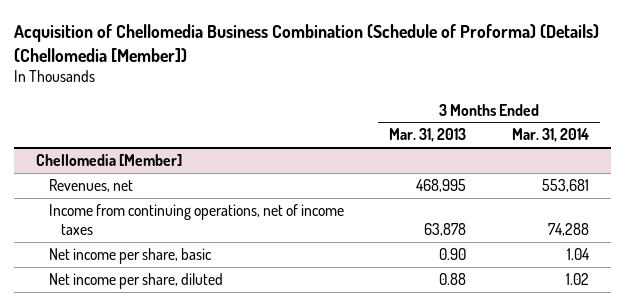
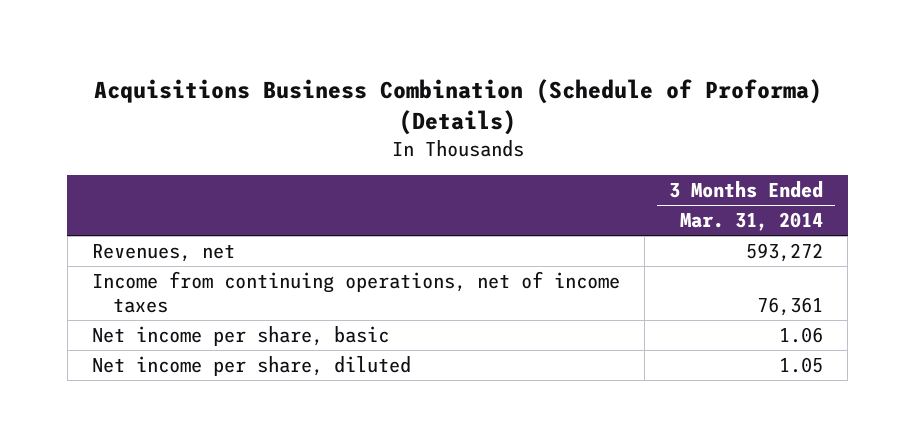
- Acquisition of Chellomedia Business Combination (Schedule of Proforma) (Details) (Chellomedia [Member])
+ Acquisitions Business Combination (Schedule of Proforma) (Details)
- | 3 Months Ended Mar. 31, 2013 | 3 Months Ended Mar. 31, 2014
+ | 3 Months Ended Mar. 31, 2014
- Chellomedia [Member]
- Revenues, net | 468,995 | 553,681
- Income from continuing operations, net of income taxes | 63,878 | 74,288
- Net income per share, basic | 0.90 | 1.04
- Net income per share, diluted | 0.88 | 1.02
+ Revenues, net | 593,272
+ Income from continuing operations, net of income taxes | 76,361
+ Net income per share, basic | 1.06
+ Net income per share, diluted | 1.05

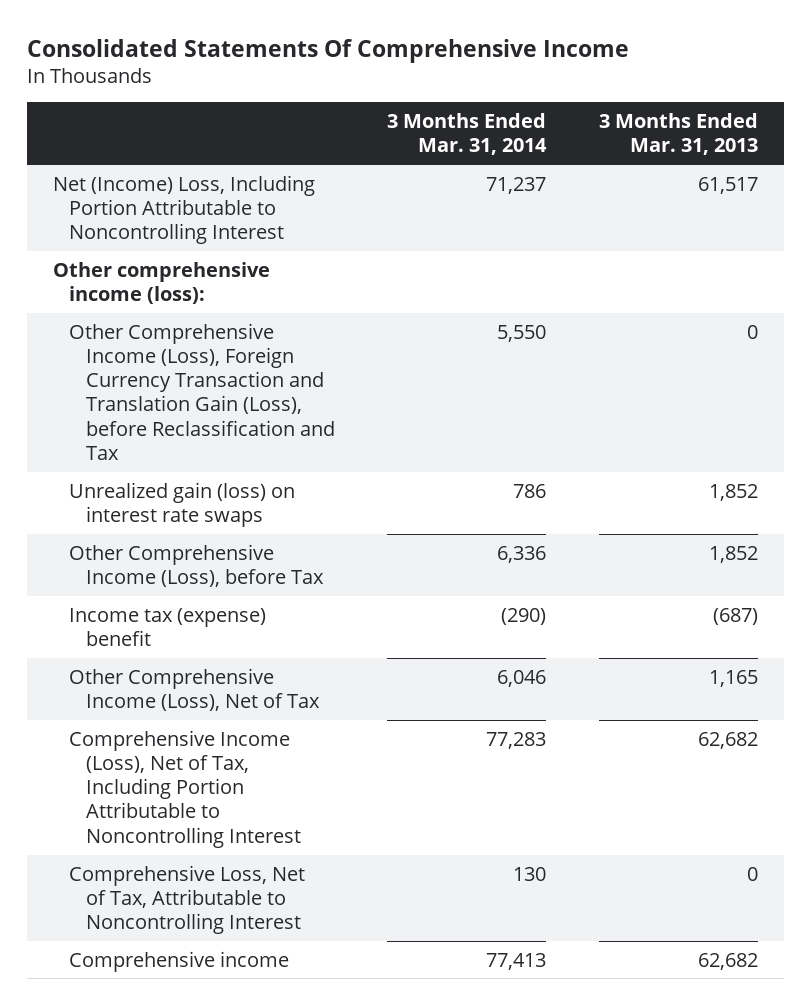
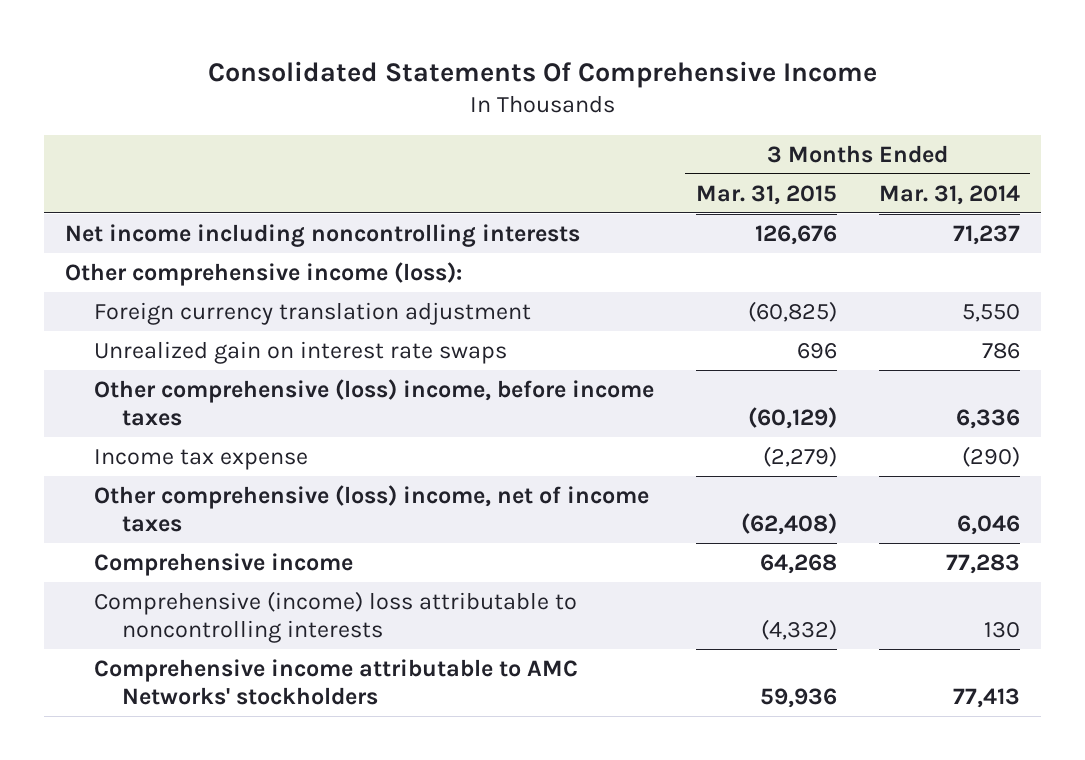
- | 3 Months Ended Mar. 31, 2014 | 3 Months Ended Mar. 31, 2013
+ | 3 Months Ended Mar. 31, 2015 | 3 Months Ended Mar. 31, 2014
- Net (Income) Loss, Including Portion Attributable to Noncontrolling Interest | 71,237 | 61,517
+ Net income including noncontrolling interests | 126,676 | 71,237
- Other Comprehensive Income (Loss), Foreign Currency Transaction and Translation Gain (Loss), before Reclassification and Tax | 5,550 | 0
- Unrealized gain (loss) on interest rate swaps | 786 | 1,852
- Other Comprehensive Income (Loss), before Tax | 6,336 | 1,852
- Income tax (expense) benefit | (290) | (687)
- Other Comprehensive Income (Loss), Net of Tax | 6,046 | 1,165
- Comprehensive Income (Loss), Net of Tax, Including Portion Attributable to Noncontrolling Interest | 77,283 | 62,682
- Comprehensive Loss, Net of Tax, Attributable to Noncontrolling Interest | 130 | 0
- Comprehensive income | 77,413 | 62,682
+ Foreign currency translation adjustment | (60,825) | 5,550
+ Unrealized gain on interest rate swaps | 696 | 786
+ Other comprehensive (loss) income, before income taxes | (60,129) | 6,336
+ Income tax expense | (2,279) | (290)
+ Other comprehensive (loss) income, net of income taxes | (62,408) | 6,046
+ Comprehensive income | 64,268 | 77,283
+ Comprehensive (income) loss attributable to noncontrolling interests | (4,332) | 130
+ Comprehensive income attributable to AMC Networks' stockholders | 59,936 | 77,413

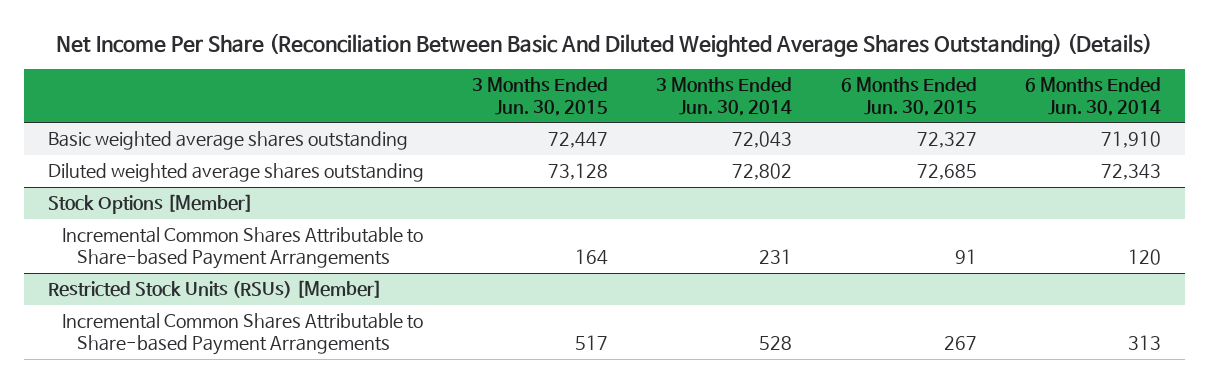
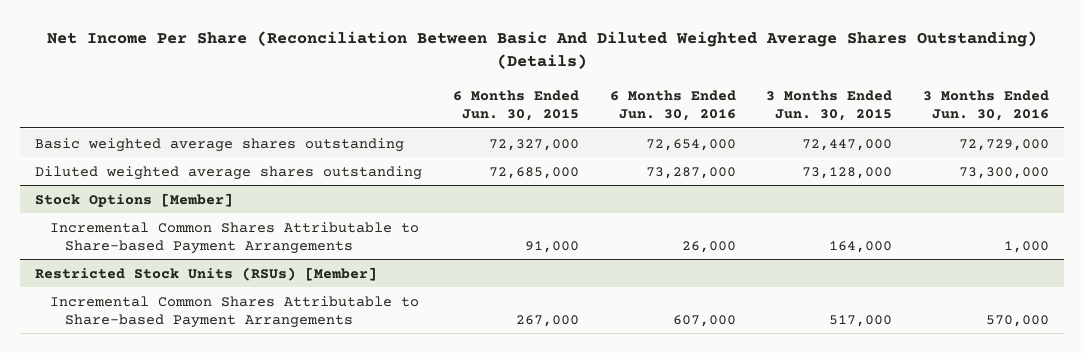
- | 3 Months Ended Jun. 30, 2015 | 3 Months Ended Jun. 30, 2014 | 6 Months Ended Jun. 30, 2015 | 6 Months Ended Jun. 30, 2014
+ | 6 Months Ended Jun. 30, 2015 | 6 Months Ended Jun. 30, 2016 | 3 Months Ended Jun. 30, 2015 | 3 Months Ended Jun. 30, 2016
- Basic weighted average shares outstanding | 72,447 | 72,043 | 72,327 | 71,910
- Diluted weighted average shares outstanding | 73,128 | 72,802 | 72,685 | 72,343
+ Basic weighted average shares outstanding | 72,327,000 | 72,654,000 | 72,447,000 | 72,729,000
+ Diluted weighted average shares outstanding | 72,685,000 | 73,287,000 | 73,128,000 | 73,300,000
@ Stock Options [Member]
- Incremental Common Shares Attributable to Share-based Payment Arrangements | 164 | 231 | 91 | 120
+ Incremental Common Shares Attributable to Share-based Payment Arrangements | 91,000 | 26,000 | 164,000 | 1,000
@ Restricted Stock Units (RSUs) [Member]
- Incremental Common Shares Attributable to Share-based Payment Arrangements | 517 | 528 | 267 | 313
+ Incremental Common Shares Attributable to Share-based Payment Arrangements | 267,000 | 607,000 | 517,000 | 570,000

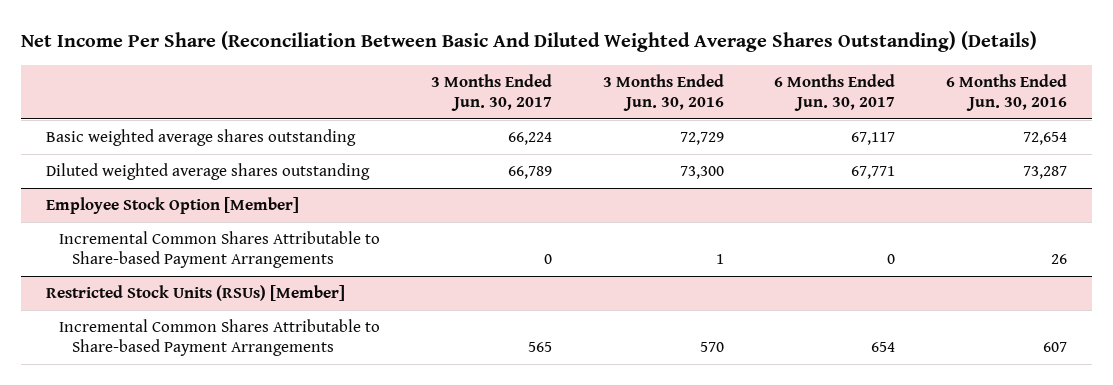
- | 6 Months Ended Jun. 30, 2015 | 6 Months Ended Jun. 30, 2016 | 3 Months Ended Jun. 30, 2015 | 3 Months Ended Jun. 30, 2016
+ | 3 Months Ended Jun. 30, 2017 | 3 Months Ended Jun. 30, 2016 | 6 Months Ended Jun. 30, 2017 | 6 Months Ended Jun. 30, 2016
- Basic weighted average shares outstanding | 72,327,000 | 72,654,000 | 72,447,000 | 72,729,000
- Diluted weighted average shares outstanding | 72,685,000 | 73,287,000 | 73,128,000 | 73,300,000
- Stock Options [Member]
- Incremental Common Shares Attributable to Share-based Payment Arrangements | 91,000 | 26,000 | 164,000 | 1,000
+ Basic weighted average shares outstanding | 66,224 | 72,729 | 67,117 | 72,654
+ Diluted weighted average shares outstanding | 66,789 | 73,300 | 67,771 | 73,287
+ Employee Stock Option [Member]
+ Incremental Common Shares Attributable to Share-based Payment Arrangements | 0 | 1 | 0 | 26
@ Restricted Stock Units (RSUs) [Member]
- Incremental Common Shares Attributable to Share-based Payment Arrangements | 267,000 | 607,000 | 517,000 | 570,000
+ Incremental Common Shares Attributable to Share-based Payment Arrangements | 565 | 570 | 654 | 607

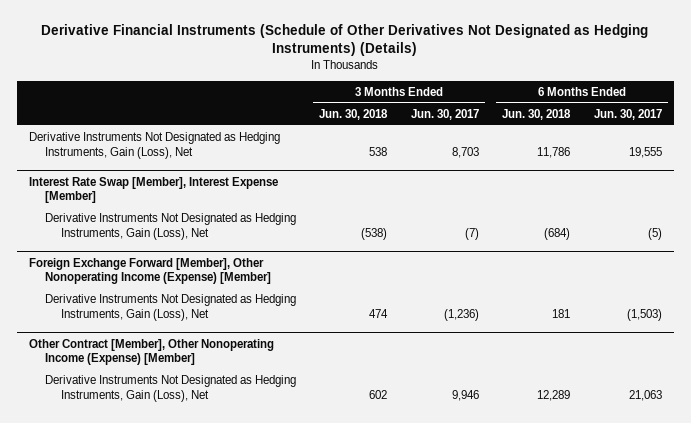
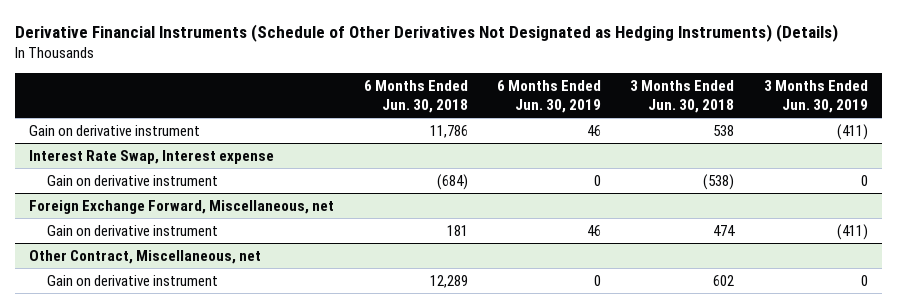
- | 3 Months Ended Jun. 30, 2018 | 3 Months Ended Jun. 30, 2017 | 6 Months Ended Jun. 30, 2018 | 6 Months Ended Jun. 30, 2017
+ | 6 Months Ended Jun. 30, 2018 | 6 Months Ended Jun. 30, 2019 | 3 Months Ended Jun. 30, 2018 | 3 Months Ended Jun. 30, 2019
- Derivative Instruments Not Designated as Hedging Instruments, Gain (Loss), Net | 538 | 8,703 | 11,786 | 19,555
- Interest Rate Swap [Member], Interest Expense [Member]
- Derivative Instruments Not Designated as Hedging Instruments, Gain (Loss), Net | (538) | (7) | (684) | (5)
- Foreign Exchange Forward [Member], Other Nonoperating Income (Expense) [Member]
- Derivative Instruments Not Designated as Hedging Instruments, Gain (Loss), Net | 474 | (1,236) | 181 | (1,503)
- Other Contract [Member], Other Nonoperating Income (Expense) [Member]
- Derivative Instruments Not Designated as Hedging Instruments, Gain (Loss), Net | 602 | 9,946 | 12,289 | 21,063
+ Gain on derivative instrument | 11,786 | 46 | 538 | (411)
+ Interest Rate Swap, Interest expense
+ Gain on derivative instrument | (684) | 0 | (538) | 0
+ Foreign Exchange Forward, Miscellaneous, net
+ Gain on derivative instrument | 181 | 46 | 474 | (411)
+ Other Contract, Miscellaneous, net
+ Gain on derivative instrument | 12,289 | 0 | 602 | 0

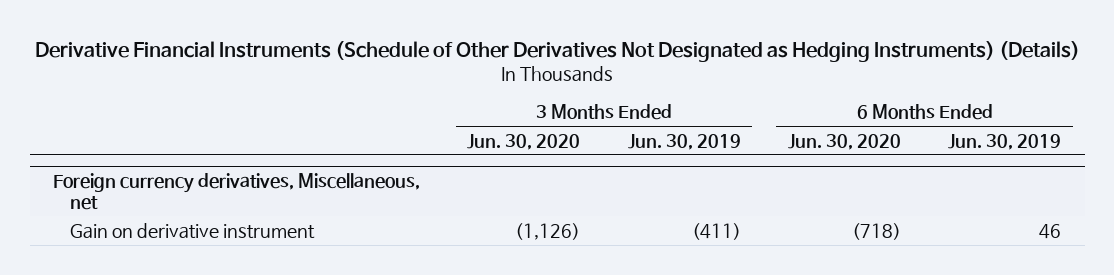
- | 6 Months Ended Jun. 30, 2018 | 6 Months Ended Jun. 30, 2019 | 3 Months Ended Jun. 30, 2018 | 3 Months Ended Jun. 30, 2019
+ | 3 Months Ended Jun. 30, 2020 | 3 Months Ended Jun. 30, 2019 | 6 Months Ended Jun. 30, 2020 | 6 Months Ended Jun. 30, 2019
- Gain on derivative instrument | 11,786 | 46 | 538 | (411)
- Interest Rate Swap, Interest expense
- Gain on derivative instrument | (684) | 0 | (538) | 0
- Foreign Exchange Forward, Miscellaneous, net
+ Foreign currency derivatives, Miscellaneous, net
- Other Contract, Miscellaneous, net
- Gain on derivative instrument | 12,289 | 0 | 602 | 0

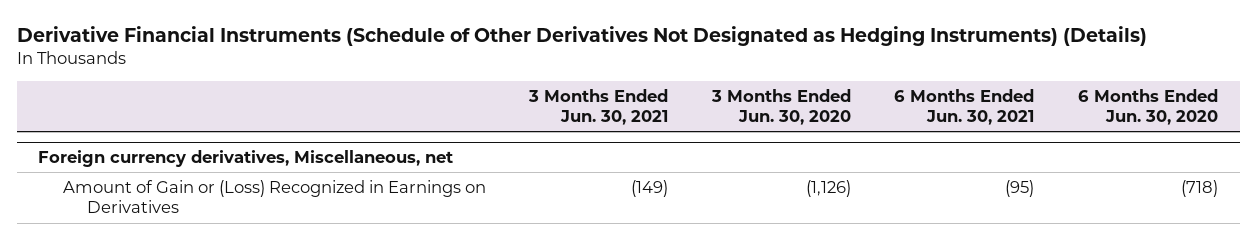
- | 3 Months Ended Jun. 30, 2020 | 3 Months Ended Jun. 30, 2019 | 6 Months Ended Jun. 30, 2020 | 6 Months Ended Jun. 30, 2019
+ | 3 Months Ended Jun. 30, 2021 | 3 Months Ended Jun. 30, 2020 | 6 Months Ended Jun. 30, 2021 | 6 Months Ended Jun. 30, 2020
@ Foreign currency derivatives, Miscellaneous, net
- Gain on derivative instrument | (1,126) | (411) | (718) | 46
+ Amount of Gain or (Loss) Recognized in Earnings on Derivatives | (149) | (1,126) | (95) | (718)

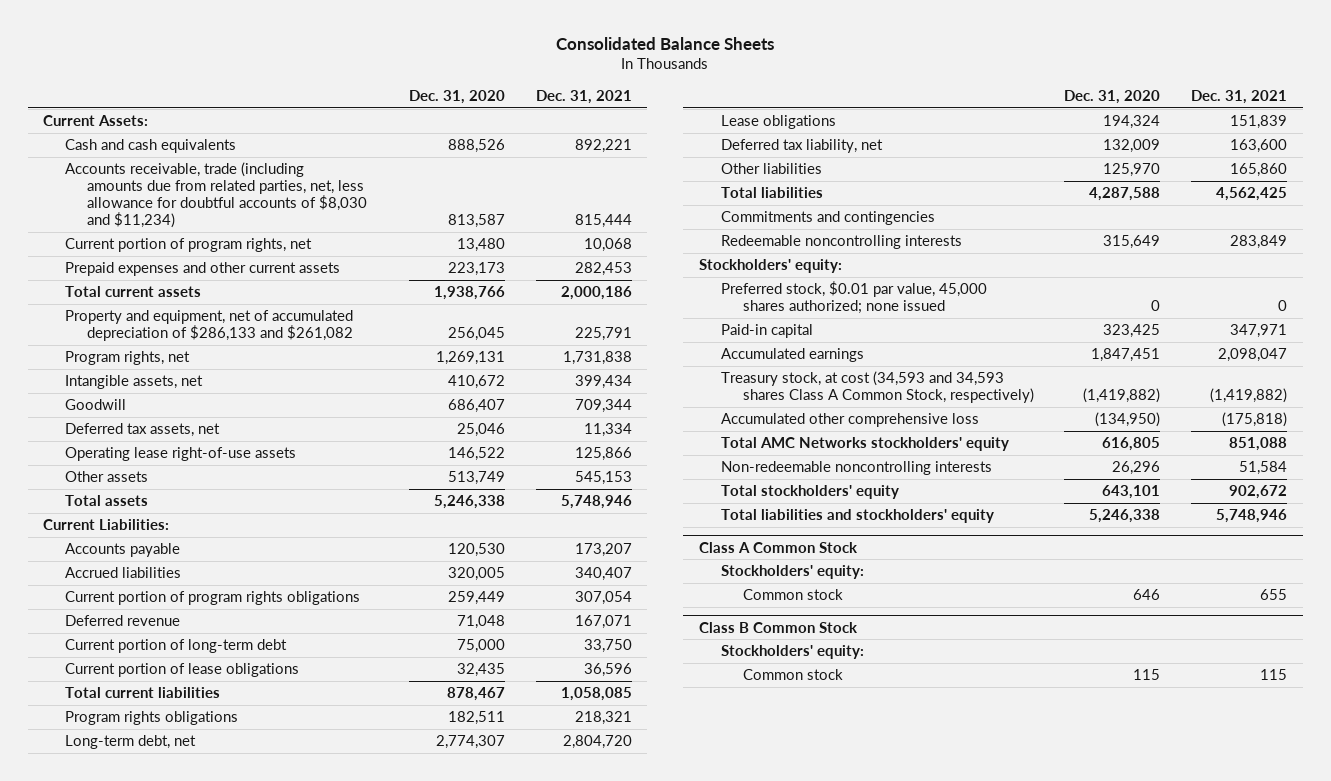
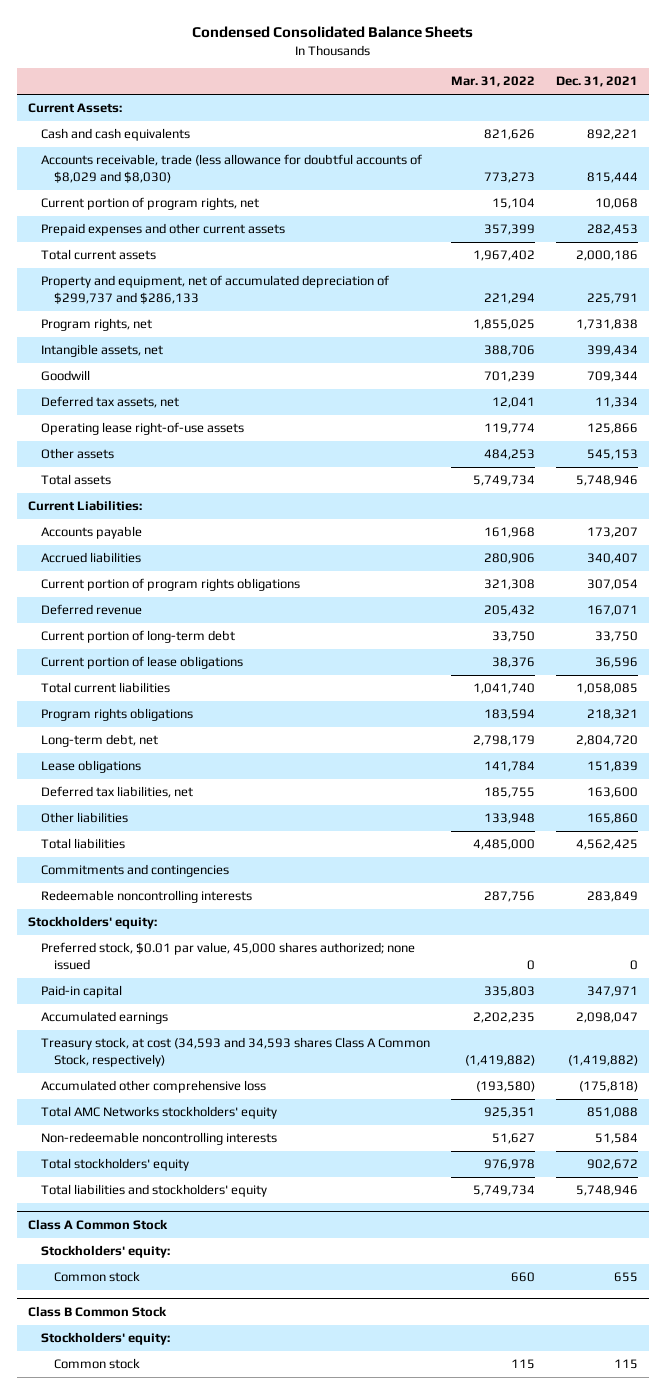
- Consolidated Balance Sheets
+ Condensed Consolidated Balance Sheets
- | Dec. 31, 2020 | Dec. 31, 2021
+ | Mar. 31, 2022 | Dec. 31, 2021
- Accounts receivable, trade (including amounts due from related parties, net, less allowance for doubtful accounts of $8,030 and $11,234) | 813,587 | 815,444
+ Accounts receivable, trade (less allowance for doubtful accounts of $8,029 and $8,030) | 773,273 | 815,444
- Property and equipment, net of accumulated depreciation of $286,133 and $261,082 | 256,045 | 225,791
+ Property and equipment, net of accumulated depreciation of $299,737 and $286,133 | 221,294 | 225,791
- Deferred tax liability, net | 132,009 | 163,600
+ Deferred tax liabilities, net | 185,755 | 163,600

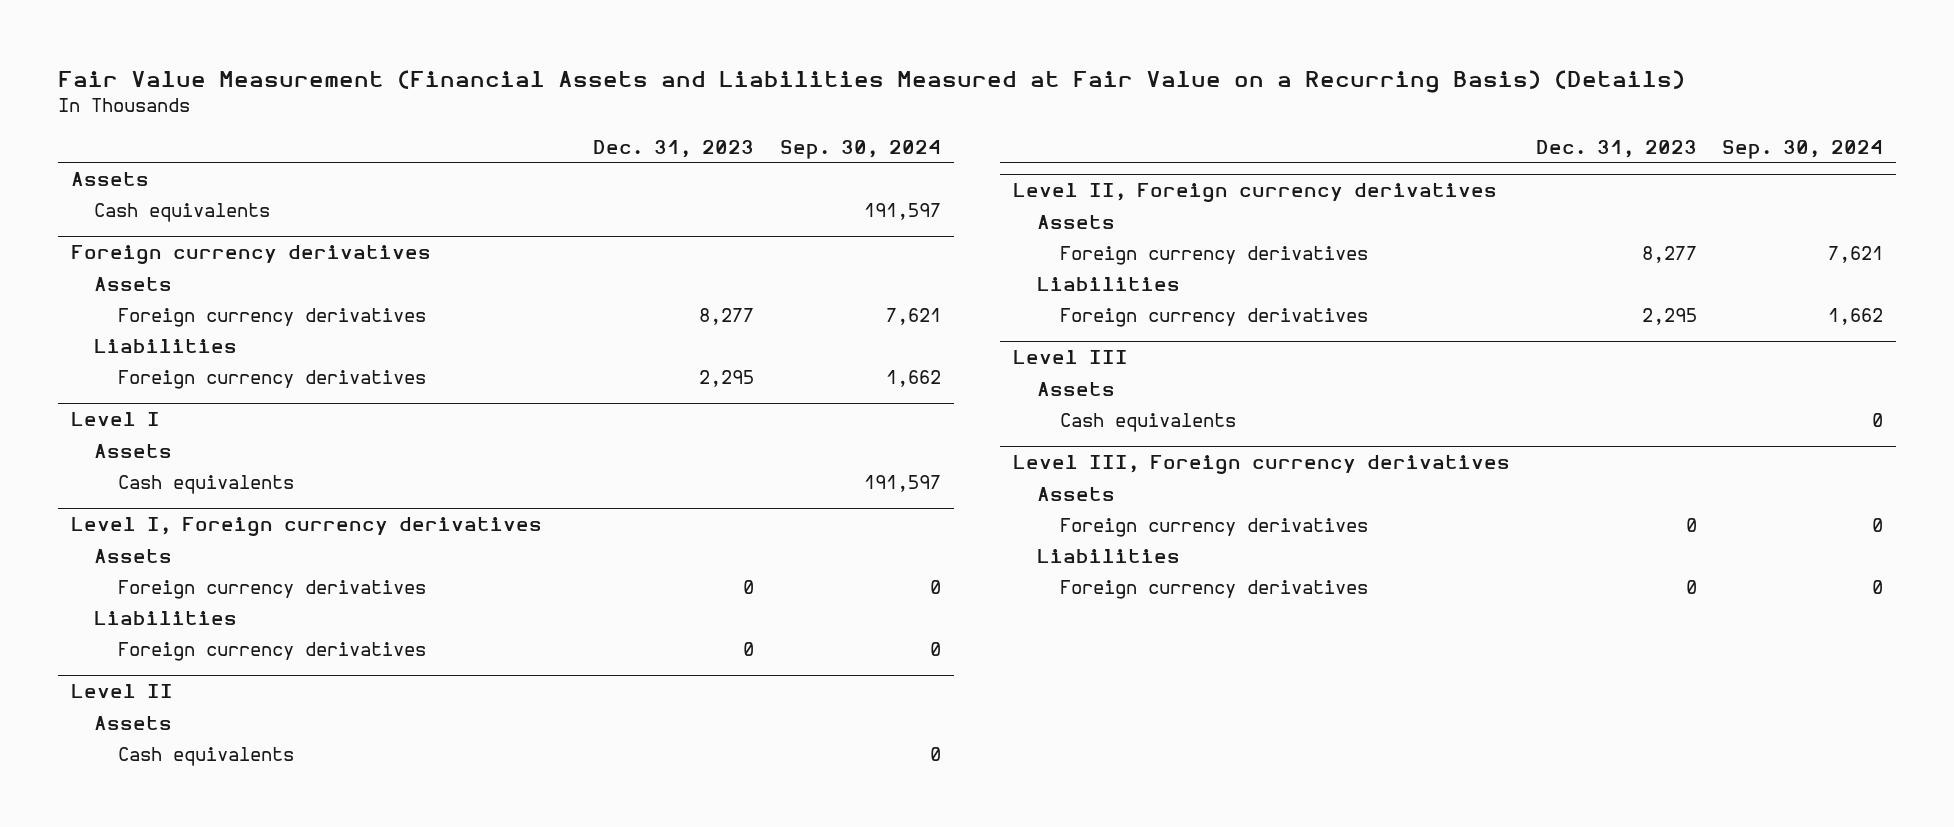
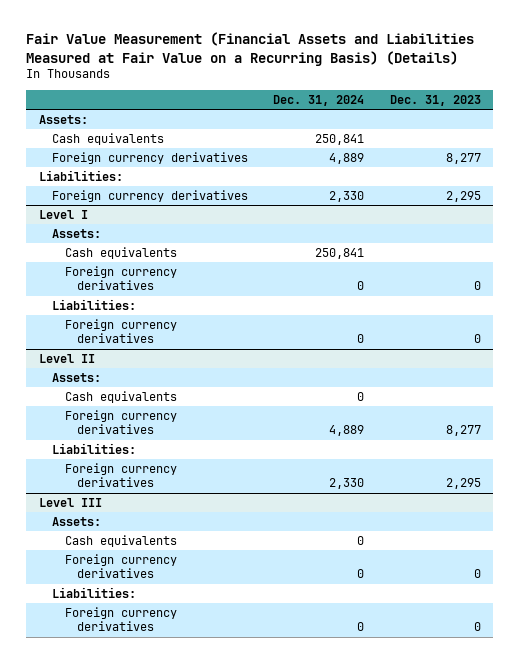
- | Dec. 31, 2023 | Sep. 30, 2024
+ | Dec. 31, 2024 | Dec. 31, 2023
- Assets
+ Assets:
- Foreign currency derivatives
- Assets
- Liabilities
+ Liabilities:
@ Level I
- Assets
+ Assets:
- Level I, Foreign currency derivatives
- Assets
- Liabilities
@ Level I
+ Liabilities:
@ Level II
- Assets
+ Assets:
- Level II, Foreign currency derivatives
- Assets
- Liabilities
@ Level II
+ Liabilities:
@ Level III
- Assets
+ Assets:
- Level III, Foreign currency derivatives
- Assets
- Liabilities
@ Level III
+ Liabilities:

